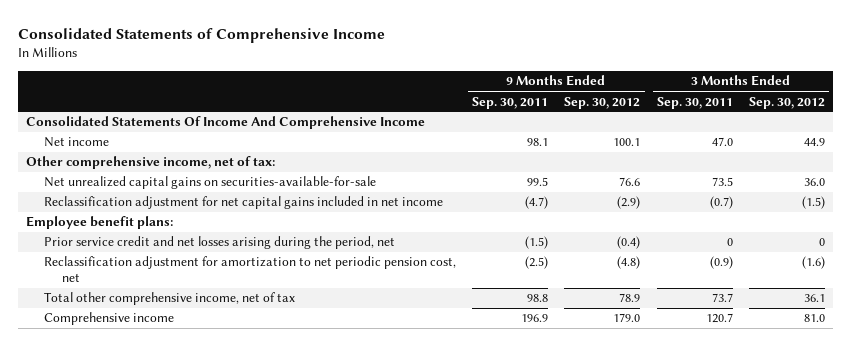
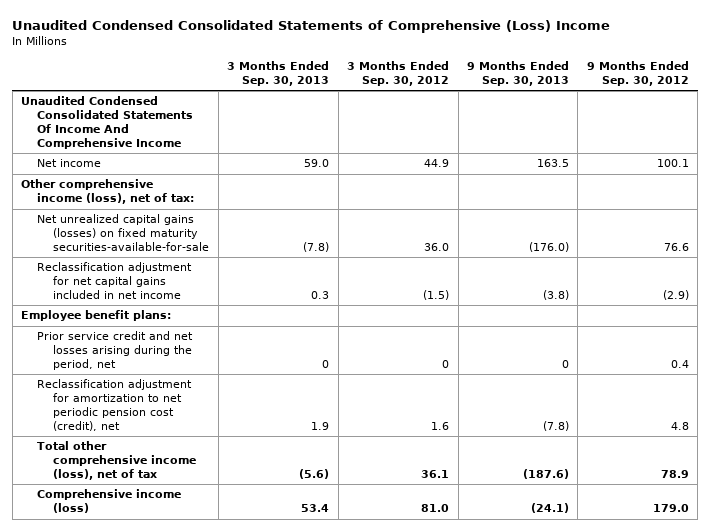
- Consolidated Statements of Comprehensive Income
+ Unaudited Condensed Consolidated Statements of Comprehensive (Loss) Income
- | 9 Months Ended Sep. 30, 2011 | 9 Months Ended Sep. 30, 2012 | 3 Months Ended Sep. 30, 2011 | 3 Months Ended Sep. 30, 2012
+ | 3 Months Ended Sep. 30, 2013 | 3 Months Ended Sep. 30, 2012 | 9 Months Ended Sep. 30, 2013 | 9 Months Ended Sep. 30, 2012
- Consolidated Statements Of Income And Comprehensive Income
+ Unaudited Condensed Consolidated Statements Of Income And Comprehensive Income
- Other comprehensive income, net of tax:
- Net unrealized capital gains on securities-available-for-sale | 99.5 | 76.6 | 73.5 | 36.0
+ Other comprehensive income (loss), net of tax:
+ Net unrealized capital gains (losses) on fixed maturity securities-available-for-sale | (7.8) | 36.0 | (176.0) | 76.6
- Prior service credit and net losses arising during the period, net | (1.5) | (0.4) | 0 | 0
- Reclassification adjustment for amortization to net periodic pension cost, net | (2.5) | (4.8) | (0.9) | (1.6)
- Total other comprehensive income, net of tax | 98.8 | 78.9 | 73.7 | 36.1
- Comprehensive income | 196.9 | 179.0 | 120.7 | 81.0
+ Prior service credit and net losses arising during the period, net | 0 | 0 | 0 | 0.4
+ Reclassification adjustment for amortization to net periodic pension cost (credit), net | 1.9 | 1.6 | (7.8) | 4.8
+ Total other comprehensive income (loss), net of tax | (5.6) | 36.1 | (187.6) | 78.9
+ Comprehensive income (loss) | 53.4 | 81.0 | (24.1) | 179.0

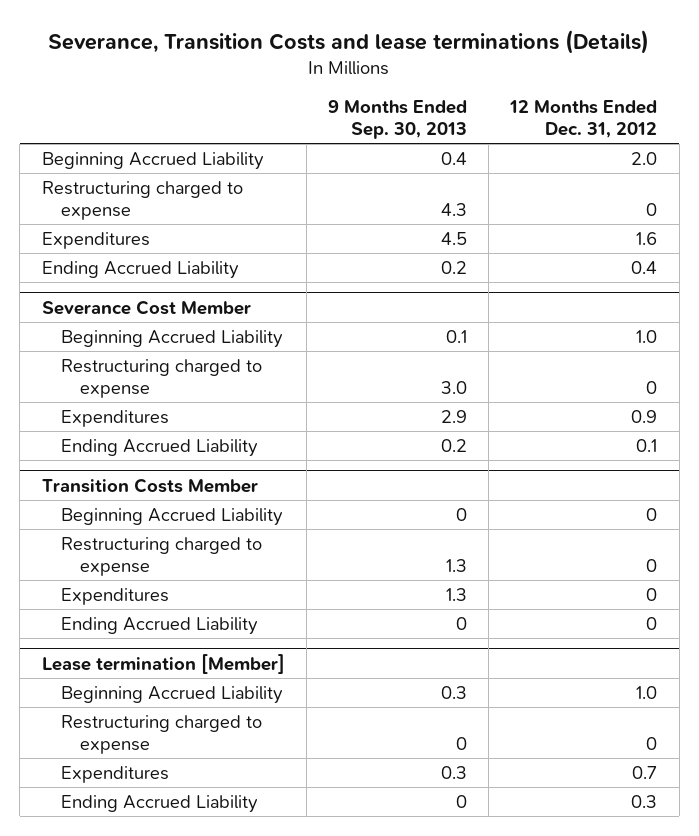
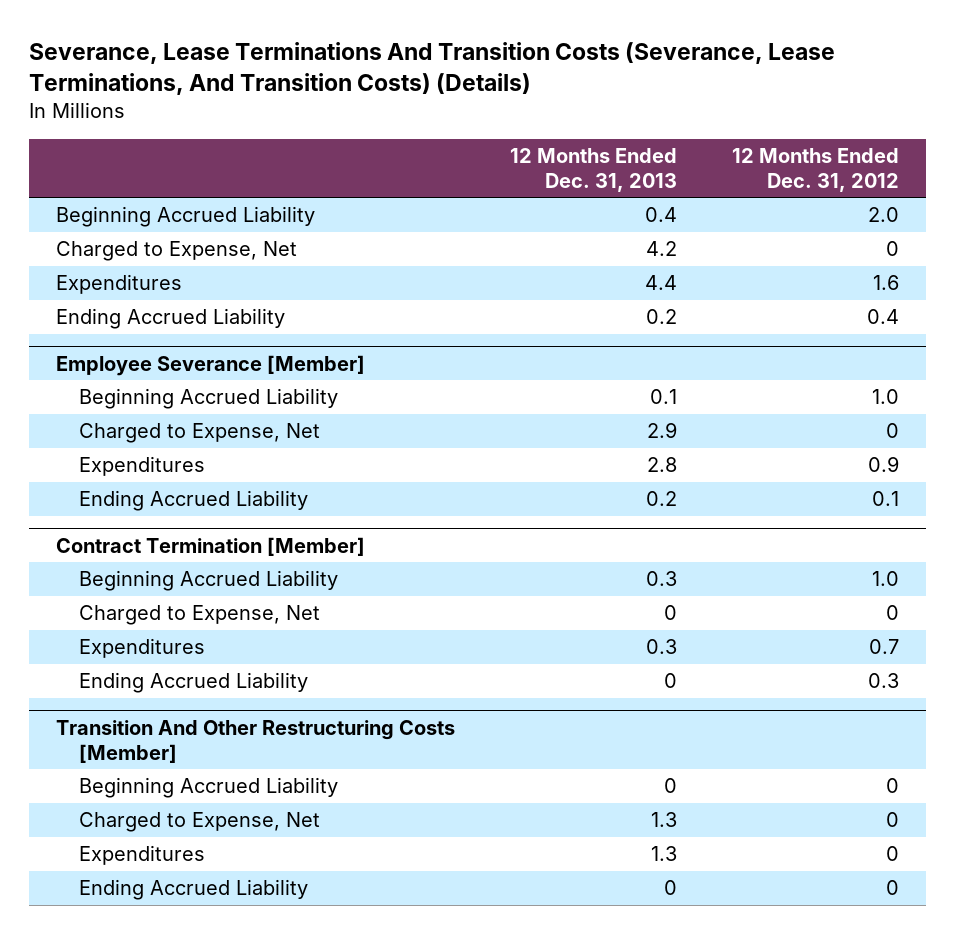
- Severance, Transition Costs and lease terminations (Details)
+ Severance, Lease Terminations And Transition Costs (Severance, Lease Terminations, And Transition Costs) (Details)
- | 9 Months Ended Sep. 30, 2013 | 12 Months Ended Dec. 31, 2012
+ | 12 Months Ended Dec. 31, 2013 | 12 Months Ended Dec. 31, 2012
- Restructuring charged to expense | 4.3 | 0
+ Charged to Expense, Net | 4.2 | 0
- Severance Cost Member
+ Employee Severance [Member]
- Restructuring charged to expense | 3.0 | 0
+ Charged to Expense, Net | 2.9 | 0
- Transition Costs Member
- Beginning Accrued Liability | 0 | 0
- Restructuring charged to expense | 1.3 | 0
- Expenditures | 1.3 | 0
- Ending Accrued Liability | 0 | 0
- Lease termination [Member]
+ Contract Termination [Member]
- Restructuring charged to expense | 0 | 0
+ Charged to Expense, Net | 0 | 0
+ Transition And Other Restructuring Costs [Member]
+ Beginning Accrued Liability | 0 | 0
+ Charged to Expense, Net | 1.3 | 0
+ Expenditures | 1.3 | 0
+ Ending Accrued Liability | 0 | 0

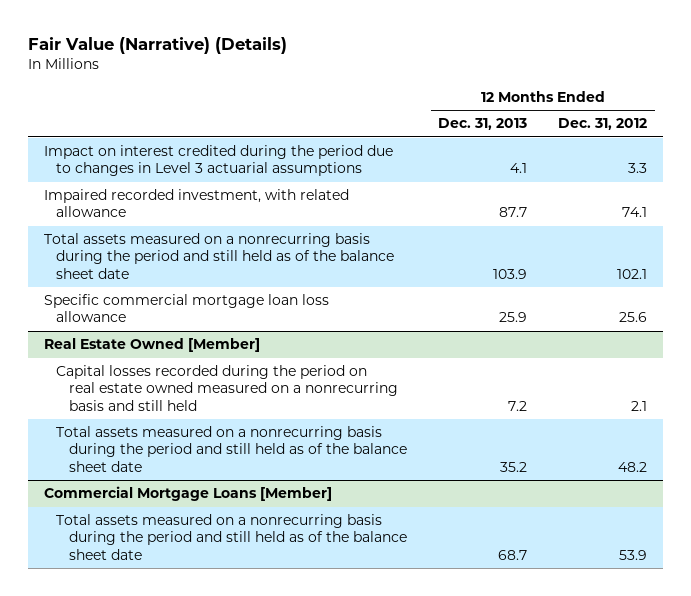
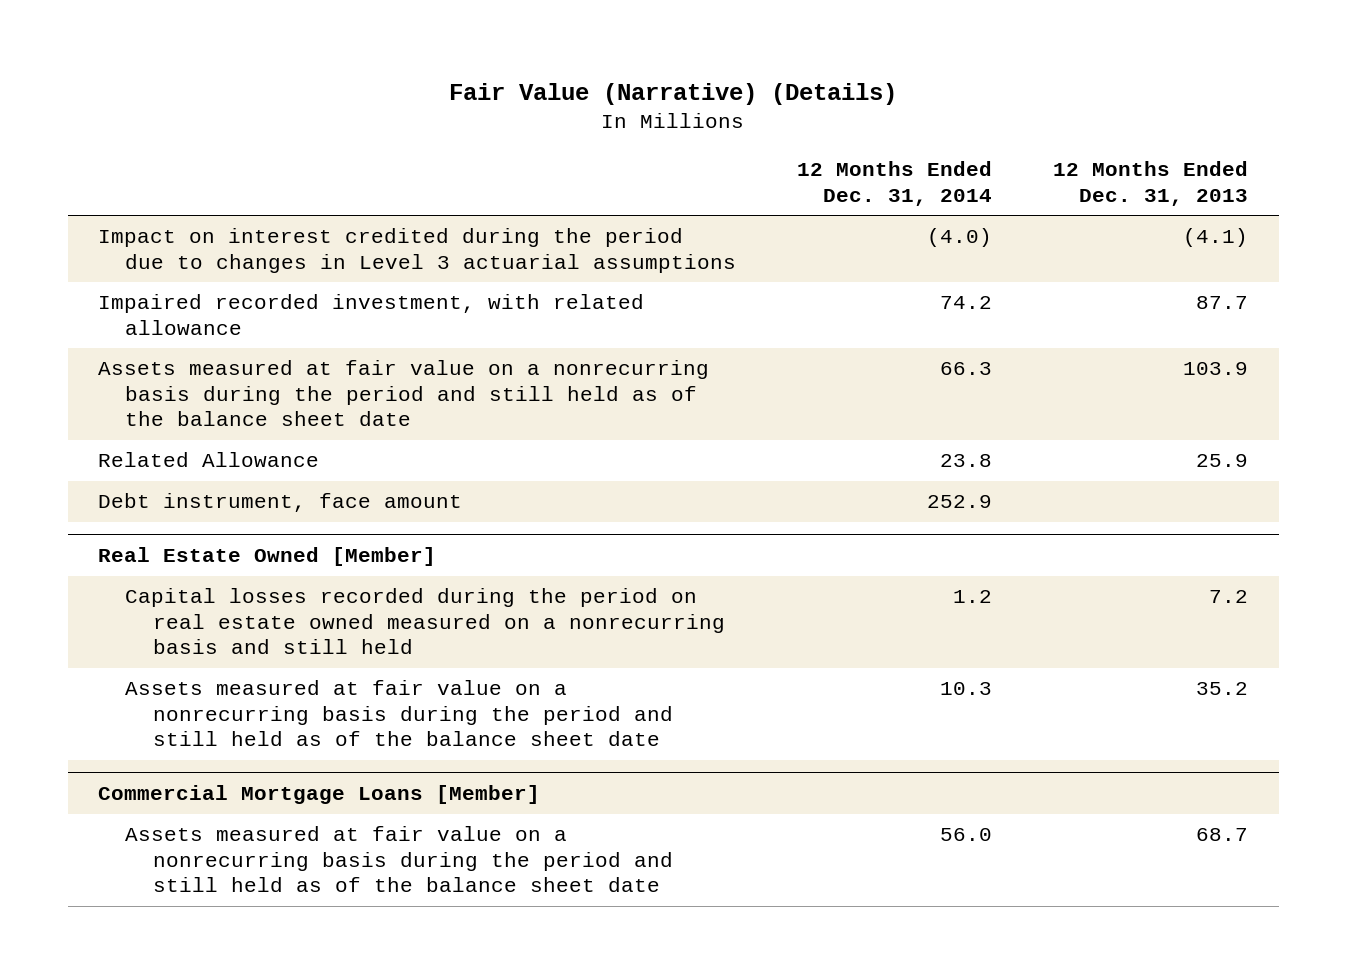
- | 12 Months Ended Dec. 31, 2013 | 12 Months Ended Dec. 31, 2012
+ | 12 Months Ended Dec. 31, 2014 | 12 Months Ended Dec. 31, 2013
- Impact on interest credited during the period due to changes in Level 3 actuarial assumptions | 4.1 | 3.3
+ Impact on interest credited during the period due to changes in Level 3 actuarial assumptions | (4.0) | (4.1)
- Total assets measured on a nonrecurring basis during the period and still held as of the balance sheet date | 103.9 | 102.1
- Specific commercial mortgage loan loss allowance | 25.9 | 25.6
+ Assets measured at fair value on a nonrecurring basis during the period and still held as of the balance sheet date | 66.3 | 103.9
+ Related Allowance | 23.8 | 25.9
+ Debt instrument, face amount | 252.9 |
@ Real Estate Owned [Member]
- Total assets measured on a nonrecurring basis during the period and still held as of the balance sheet date | 35.2 | 48.2
+ Assets measured at fair value on a nonrecurring basis during the period and still held as of the balance sheet date | 10.3 | 35.2
@ Commercial Mortgage Loans [Member]
- Total assets measured on a nonrecurring basis during the period and still held as of the balance sheet date | 68.7 | 53.9
+ Assets measured at fair value on a nonrecurring basis during the period and still held as of the balance sheet date | 56.0 | 68.7

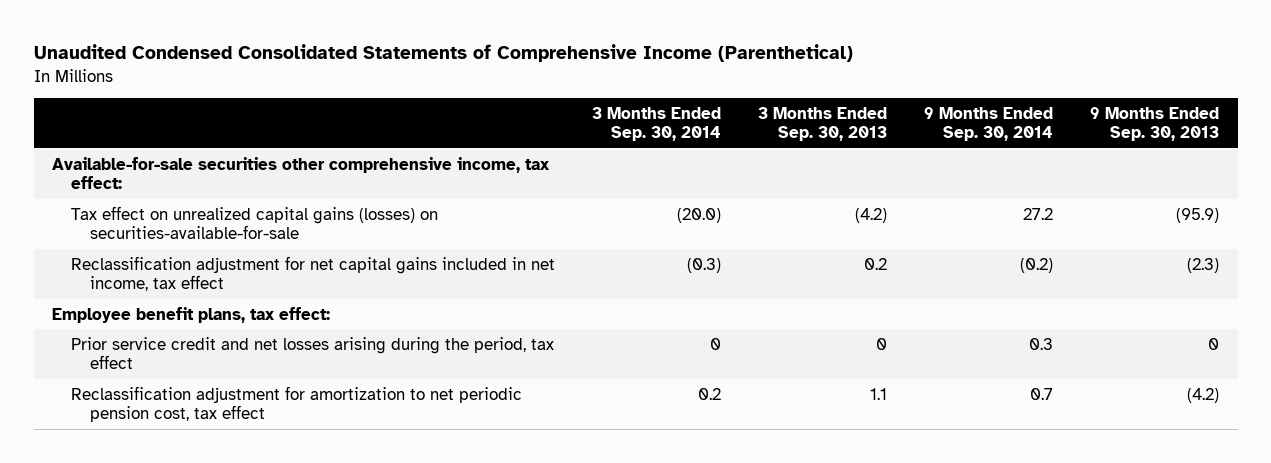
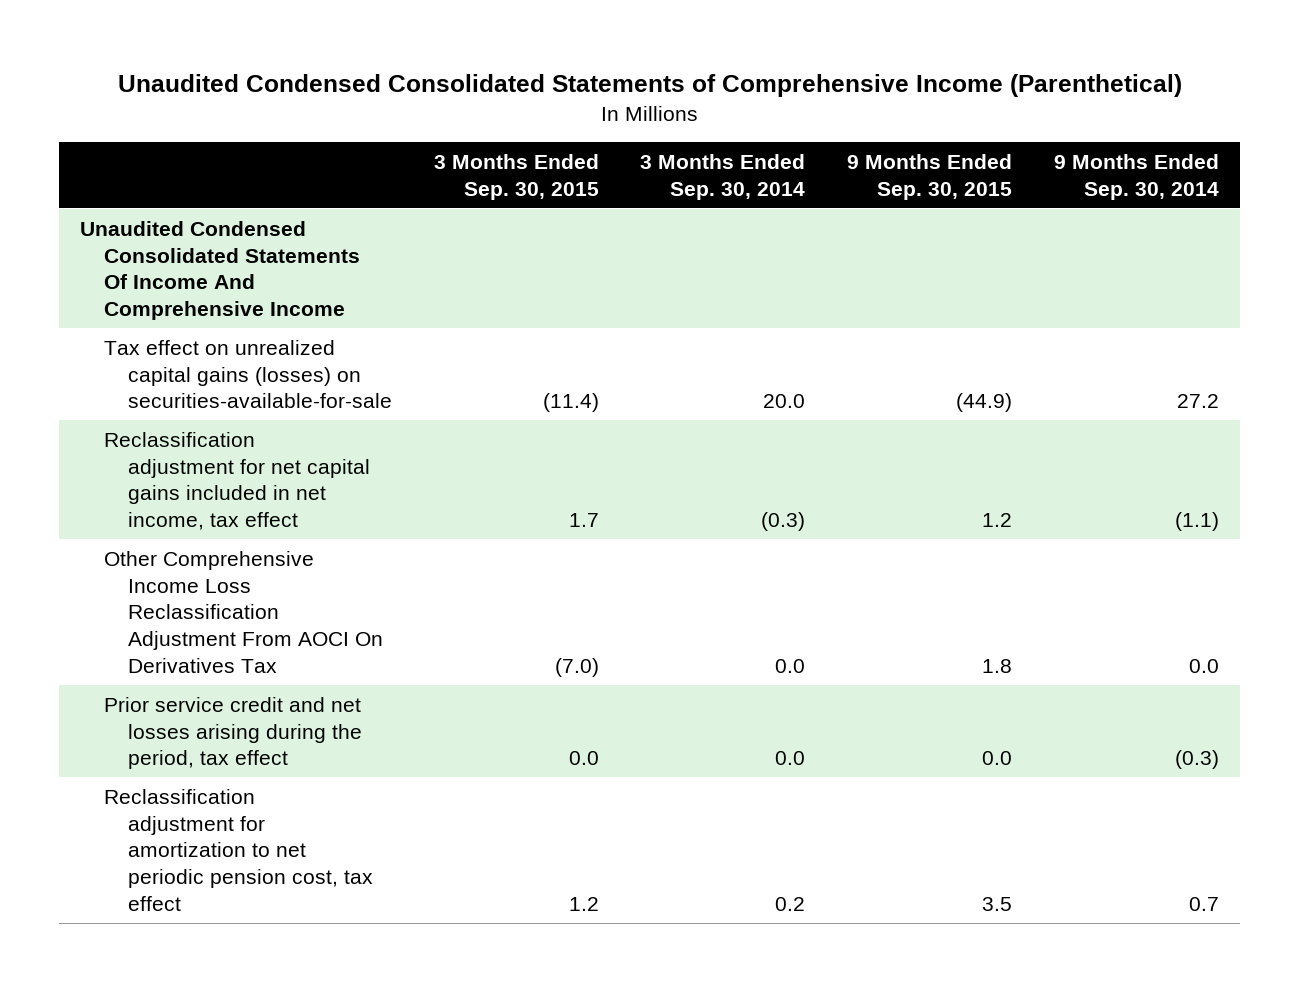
- | 3 Months Ended Sep. 30, 2014 | 3 Months Ended Sep. 30, 2013 | 9 Months Ended Sep. 30, 2014 | 9 Months Ended Sep. 30, 2013
+ | 3 Months Ended Sep. 30, 2015 | 3 Months Ended Sep. 30, 2014 | 9 Months Ended Sep. 30, 2015 | 9 Months Ended Sep. 30, 2014
- Available-for-sale securities other comprehensive income, tax effect:
- Tax effect on unrealized capital gains (losses) on securities-available-for-sale | (20.0) | (4.2) | 27.2 | (95.9)
- Reclassification adjustment for net capital gains included in net income, tax effect | (0.3) | 0.2 | (0.2) | (2.3)
- Employee benefit plans, tax effect:
- Prior service credit and net losses arising during the period, tax effect | 0 | 0 | 0.3 | 0
+ Unaudited Condensed Consolidated Statements Of Income And Comprehensive Income
+ Tax effect on unrealized capital gains (losses) on securities-available-for-sale | (11.4) | 20.0 | (44.9) | 27.2
+ Reclassification adjustment for net capital gains included in net income, tax effect | 1.7 | (0.3) | 1.2 | (1.1)
+ Other Comprehensive Income Loss Reclassification Adjustment From AOCI On Derivatives Tax | (7.0) | 0.0 | 1.8 | 0.0
+ Prior service credit and net losses arising during the period, tax effect | 0.0 | 0.0 | 0.0 | (0.3)

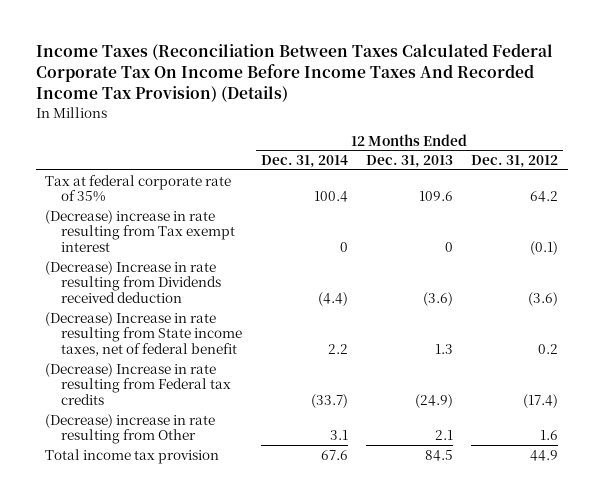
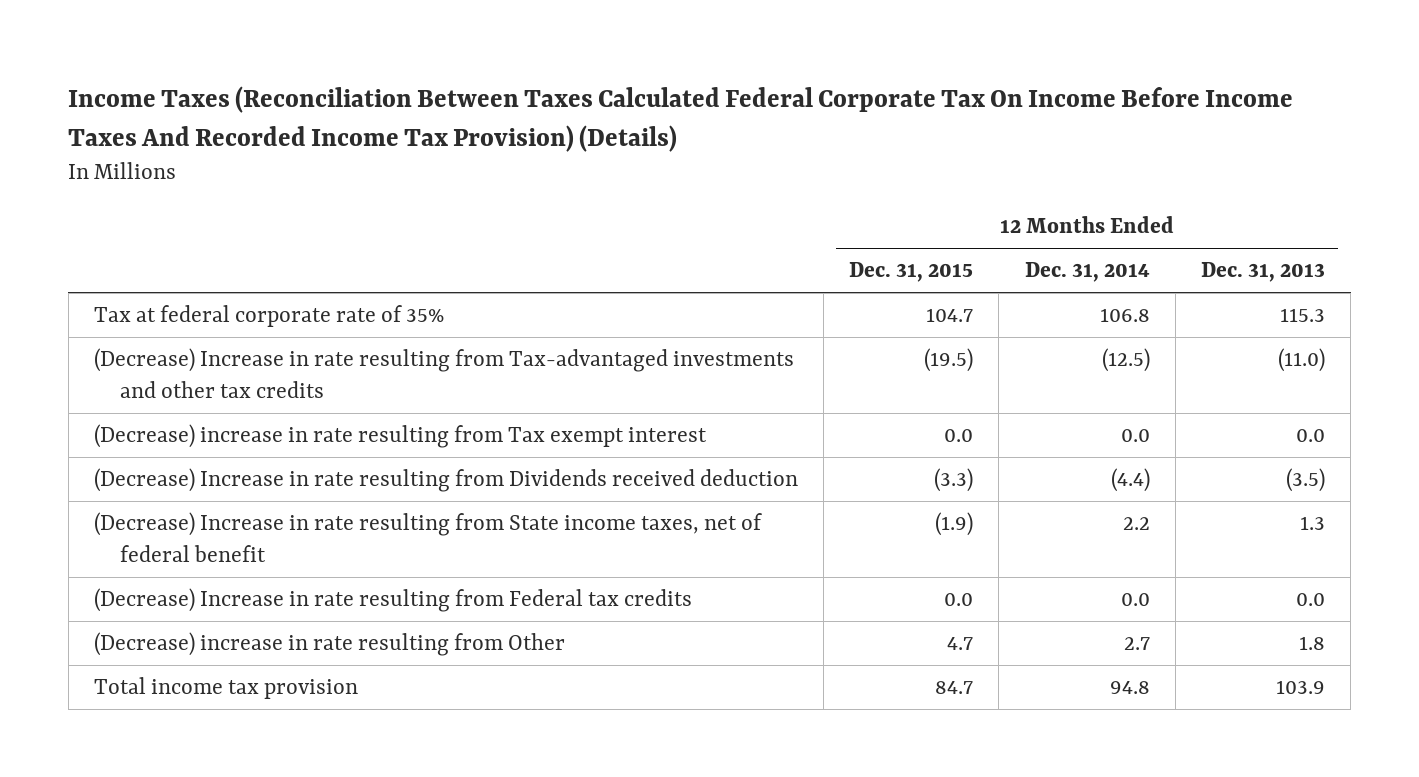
- | 12 Months Ended Dec. 31, 2014 | 12 Months Ended Dec. 31, 2013 | 12 Months Ended Dec. 31, 2012
+ | 12 Months Ended Dec. 31, 2015 | 12 Months Ended Dec. 31, 2014 | 12 Months Ended Dec. 31, 2013
- Tax at federal corporate rate of 35% | 100.4 | 109.6 | 64.2
- (Decrease) increase in rate resulting from Tax exempt interest | 0 | 0 | (0.1)
- (Decrease) Increase in rate resulting from Dividends received deduction | (4.4) | (3.6) | (3.6)
+ Tax at federal corporate rate of 35% | 104.7 | 106.8 | 115.3
+ (Decrease) Increase in rate resulting from Tax-advantaged investments and other tax credits | (19.5) | (12.5) | (11.0)
+ (Decrease) increase in rate resulting from Tax exempt interest | 0.0 | 0.0 | 0.0
+ (Decrease) Increase in rate resulting from Dividends received deduction | (3.3) | (4.4) | (3.5)
- (Decrease) Increase in rate resulting from Federal tax credits | (33.7) | (24.9) | (17.4)
- (Decrease) increase in rate resulting from Other | 3.1 | 2.1 | 1.6
- Total income tax provision | 67.6 | 84.5 | 44.9
+ (Decrease) Increase in rate resulting from Federal tax credits | 0.0 | 0.0 | 0.0
+ (Decrease) increase in rate resulting from Other | 4.7 | 2.7 | 1.8
+ Total income tax provision | 84.7 | 94.8 | 103.9

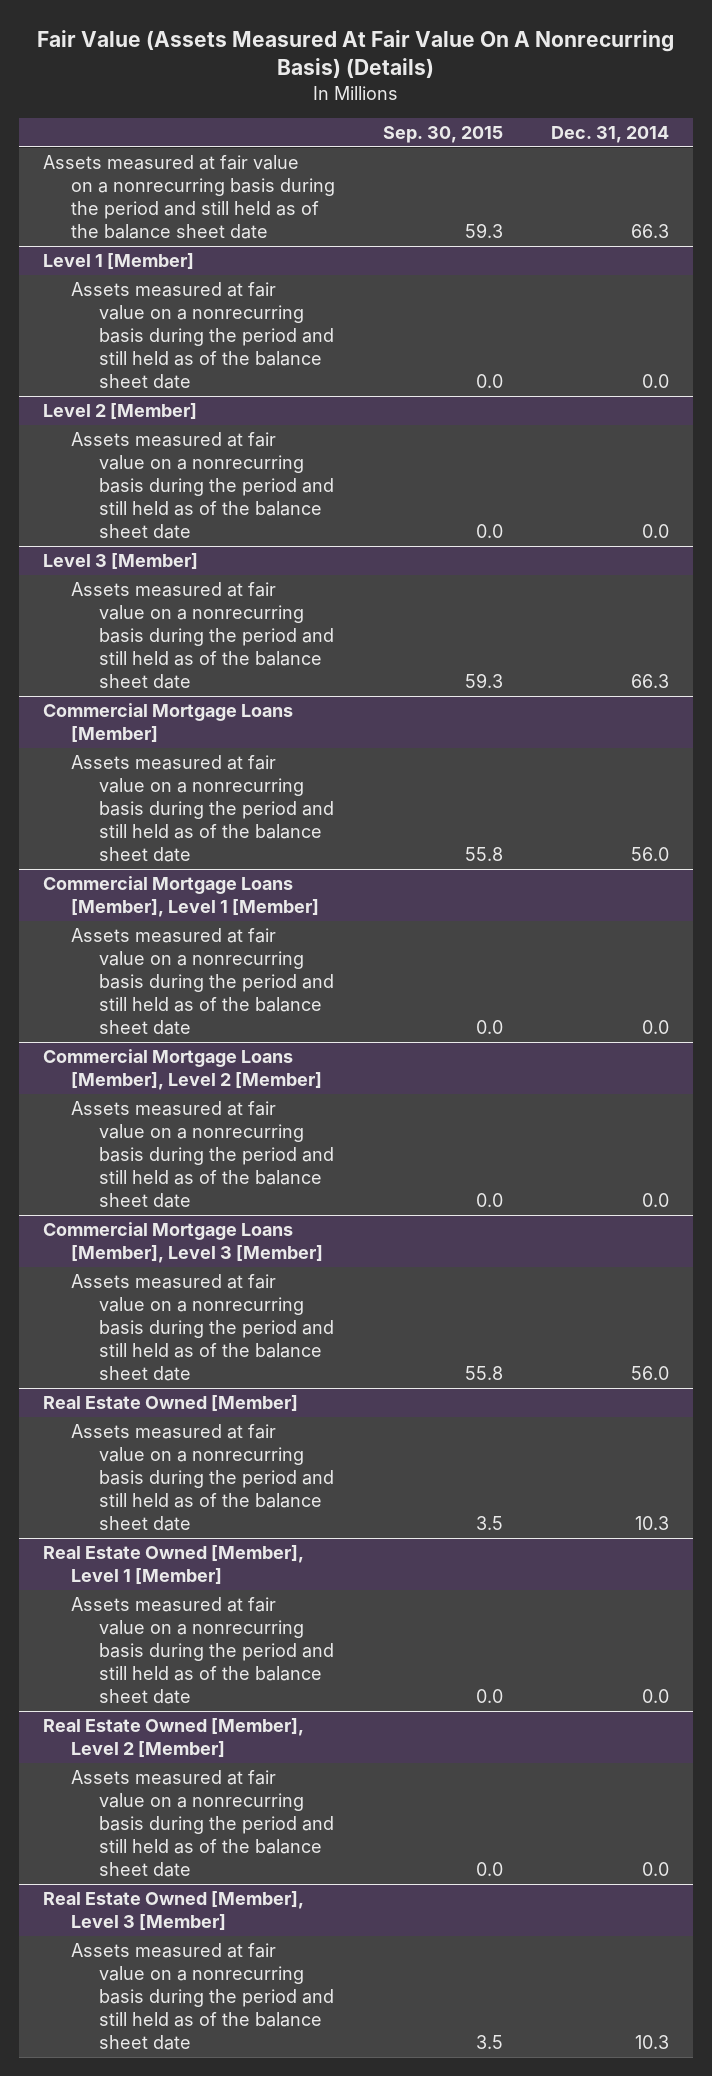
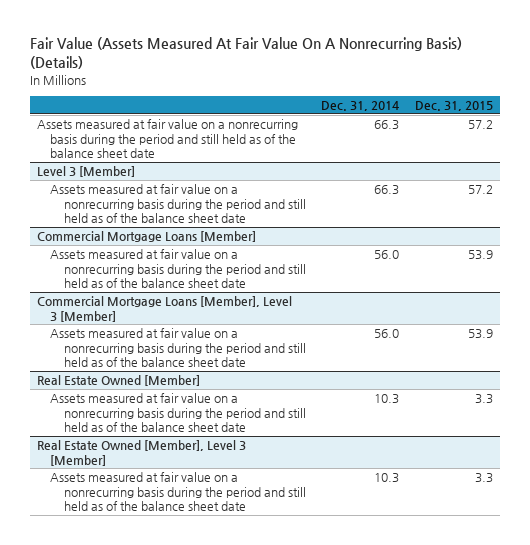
- | Sep. 30, 2015 | Dec. 31, 2014
+ | Dec. 31, 2014 | Dec. 31, 2015
- Level 1 [Member]
- Assets measured at fair value on a nonrecurring basis during the period and still held as of the balance sheet date | 0.0 | 0.0
- Level 2 [Member]
- Assets measured at fair value on a nonrecurring basis during the period and still held as of the balance sheet date | 0.0 | 0.0
- Commercial Mortgage Loans [Member], Level 1 [Member]
- Assets measured at fair value on a nonrecurring basis during the period and still held as of the balance sheet date | 0.0 | 0.0
- Commercial Mortgage Loans [Member], Level 2 [Member]
- Assets measured at fair value on a nonrecurring basis during the period and still held as of the balance sheet date | 0.0 | 0.0
- Real Estate Owned [Member], Level 1 [Member]
- Assets measured at fair value on a nonrecurring basis during the period and still held as of the balance sheet date | 0.0 | 0.0
- Real Estate Owned [Member], Level 2 [Member]
- Assets measured at fair value on a nonrecurring basis during the period and still held as of the balance sheet date | 0.0 | 0.0

